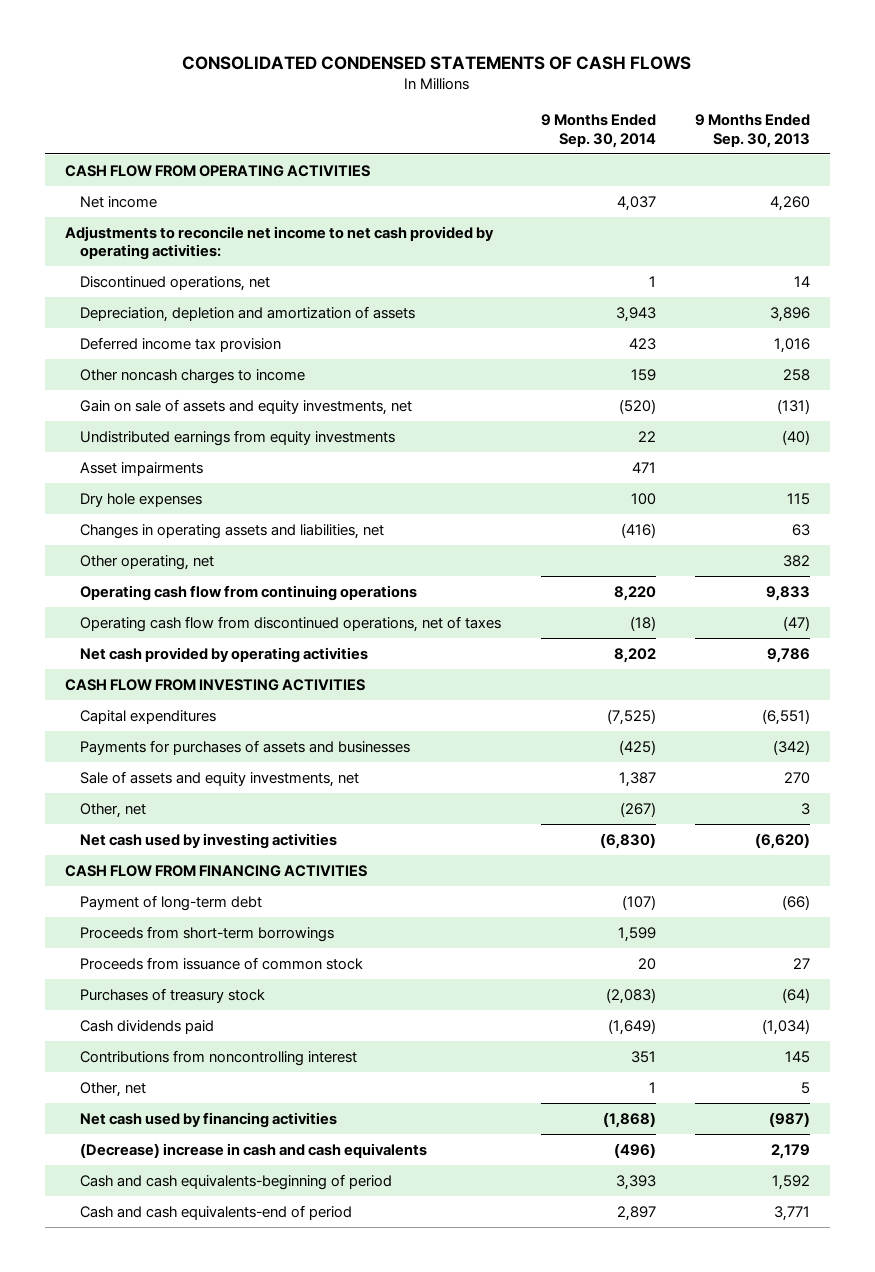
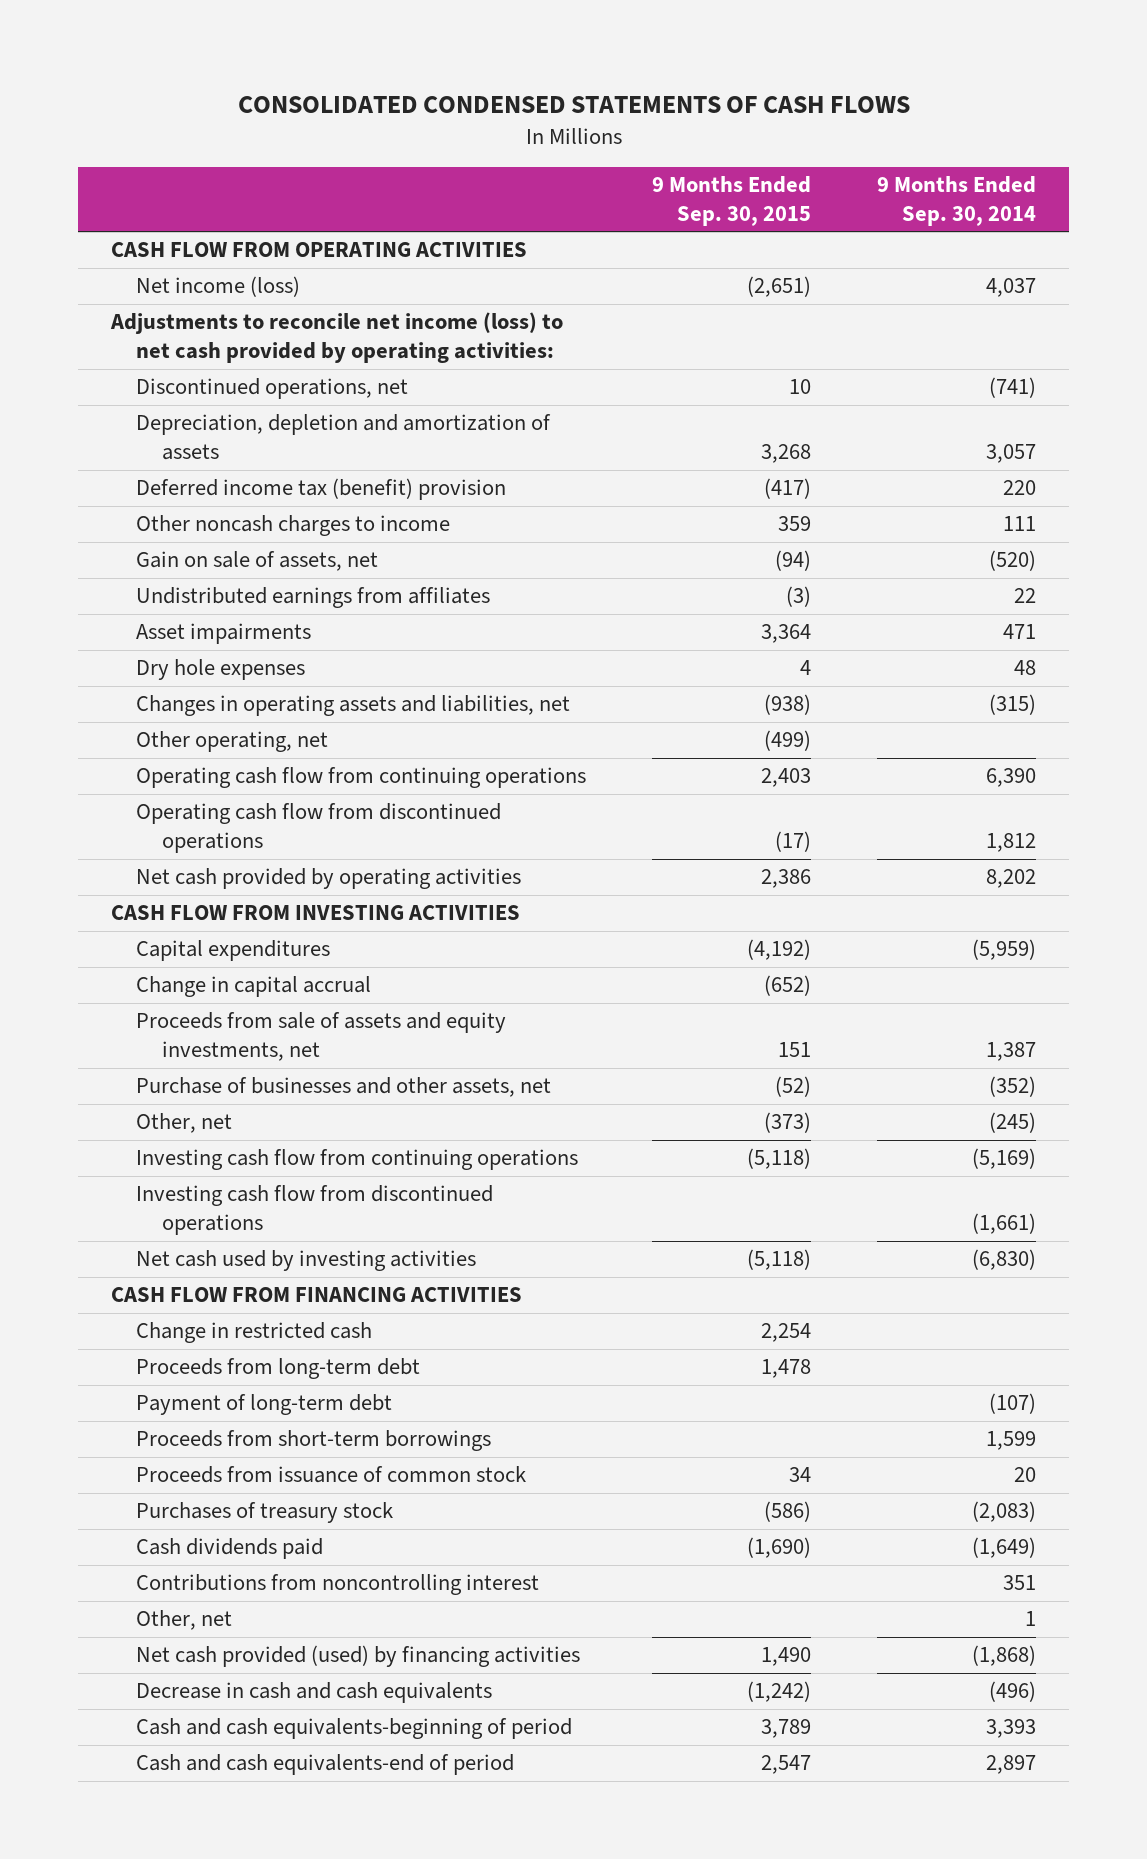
- | 9 Months Ended Sep. 30, 2014 | 9 Months Ended Sep. 30, 2013
+ | 9 Months Ended Sep. 30, 2015 | 9 Months Ended Sep. 30, 2014
- Net income | 4,037 | 4,260
- Adjustments to reconcile net income to net cash provided by operating activities:
- Discontinued operations, net | 1 | 14
- Depreciation, depletion and amortization of assets | 3,943 | 3,896
- Deferred income tax provision | 423 | 1,016
- Other noncash charges to income | 159 | 258
- Gain on sale of assets and equity investments, net | (520) | (131)
- Undistributed earnings from equity investments | 22 | (40)
+ Net income (loss) | (2,651) | 4,037
+ Adjustments to reconcile net income (loss) to net cash provided by operating activities:
+ Discontinued operations, net | 10 | (741)
+ Depreciation, depletion and amortization of assets | 3,268 | 3,057
+ Deferred income tax (benefit) provision | (417) | 220
+ Other noncash charges to income | 359 | 111
+ Gain on sale of assets, net | (94) | (520)
+ Undistributed earnings from affiliates | (3) | 22
- Dry hole expenses | 100 | 115
- Changes in operating assets and liabilities, net | (416) | 63
+ Dry hole expenses | 4 | 48
+ Changes in operating assets and liabilities, net | (938) | (315)
- Operating cash flow from continuing operations | 8,220 | 9,833
- Operating cash flow from discontinued operations, net of taxes | (18) | (47)
+ Operating cash flow from continuing operations | 2,403 | 6,390
+ Operating cash flow from discontinued operations | (17) | 1,812
- Capital expenditures | (7,525) | (6,551)
- Payments for purchases of assets and businesses | (425) | (342)
- Sale of assets and equity investments, net | 1,387 | 270
- Other, net | (267) | 3
+ Capital expenditures | (4,192) | (5,959)
+ Change in capital accrual | (652) |
+ Proceeds from sale of assets and equity investments, net | 151 | 1,387
+ Purchase of businesses and other assets, net | (52) | (352)
+ Other, net | (373) | (245)
+ Investing cash flow from continuing operations | (5,118) | (5,169)
+ Investing cash flow from discontinued operations | | (1,661)
+ Change in restricted cash | 2,254 |
+ Proceeds from long-term debt | 1,478 |
- Net cash used by financing activities | (1,868) | (987)
- (Decrease) increase in cash and cash equivalents | (496) | 2,179
+ Net cash provided (used) by financing activities | 1,490 | (1,868)
+ Decrease in cash and cash equivalents | (1,242) | (496)

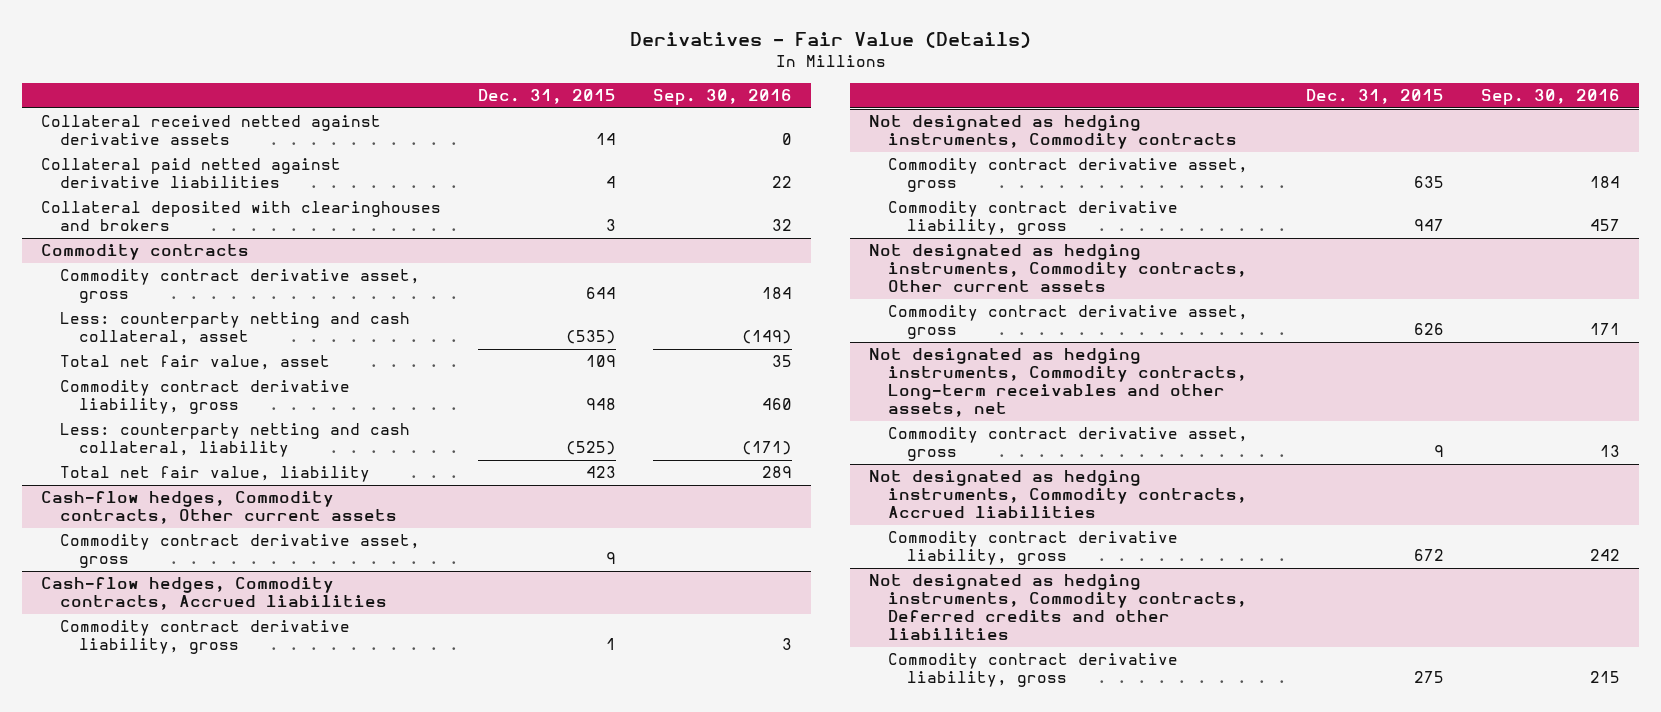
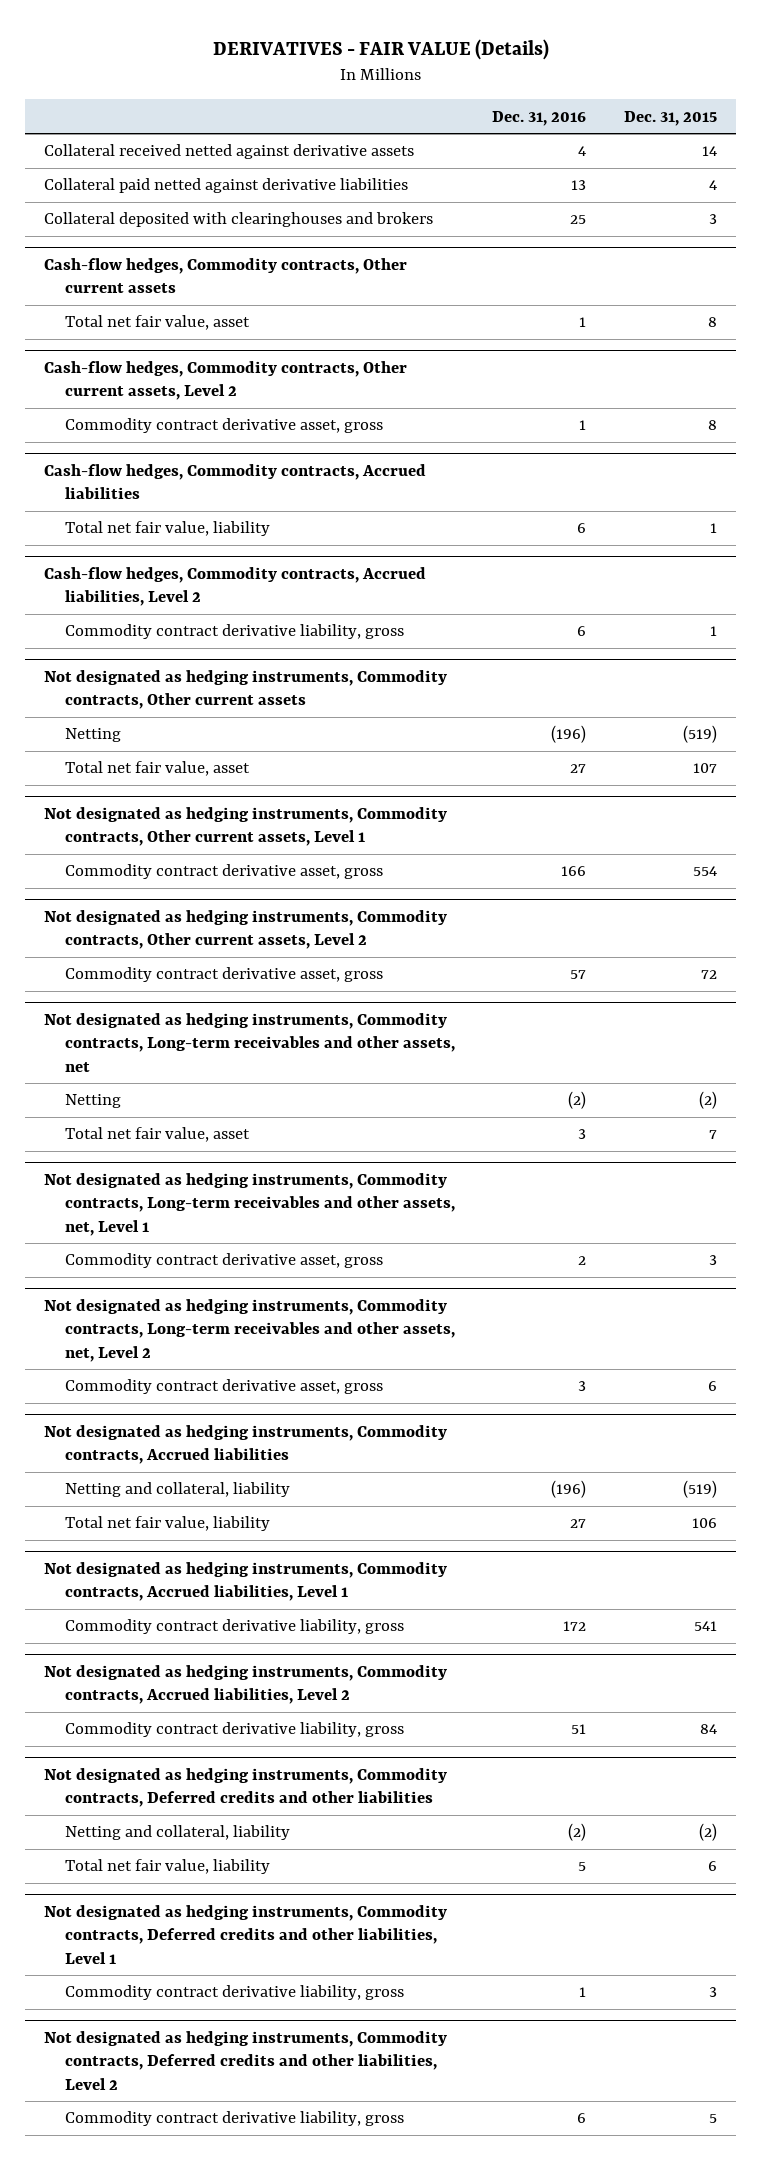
- Derivatives - Fair Value (Details)
+ DERIVATIVES - FAIR VALUE (Details)
- | Dec. 31, 2015 | Sep. 30, 2016
+ | Dec. 31, 2016 | Dec. 31, 2015
- Commodity contracts
- Commodity contract derivative asset, gross | 644 | 184
- Less: counterparty netting and cash collateral, asset | (535) | (149)
- Total net fair value, asset | 109 | 35
- Commodity contract derivative liability, gross | 948 | 460
- Less: counterparty netting and cash collateral, liability | (525) | (171)
- Total net fair value, liability | 423 | 289
@ Cash-flow hedges, Commodity contracts, Other current assets
- Commodity contract derivative asset, gross | 9 |
+ Total net fair value, asset | 1 | 8
+ Cash-flow hedges, Commodity contracts, Other current assets, Level 2
+ Commodity contract derivative asset, gross | 1 | 8
@ Cash-flow hedges, Commodity contracts, Accrued liabilities
+ Total net fair value, liability | 6 | 1
+ Cash-flow hedges, Commodity contracts, Accrued liabilities, Level 2
- Not designated as hedging instruments, Commodity contracts
- Commodity contract derivative asset, gross | 635 | 184
- Commodity contract derivative liability, gross | 947 | 457
@ Not designated as hedging instruments, Commodity contracts, Other current assets
- Commodity contract derivative asset, gross | 626 | 171
+ Netting | (196) | (519)
+ Total net fair value, asset | 27 | 107
+ Not designated as hedging instruments, Commodity contracts, Other current assets, Level 1
+ Commodity contract derivative asset, gross | 166 | 554
+ Not designated as hedging instruments, Commodity contracts, Other current assets, Level 2
+ Commodity contract derivative asset, gross | 57 | 72
@ Not designated as hedging instruments, Commodity contracts, Long-term receivables and other assets, net
- Commodity contract derivative asset, gross | 9 | 13
+ Netting | (2) | (2)
+ Total net fair value, asset | 3 | 7
+ Not designated as hedging instruments, Commodity contracts, Long-term receivables and other assets, net, Level 1
+ Commodity contract derivative asset, gross | 2 | 3
+ Not designated as hedging instruments, Commodity contracts, Long-term receivables and other assets, net, Level 2
+ Commodity contract derivative asset, gross | 3 | 6
@ Not designated as hedging instruments, Commodity contracts, Accrued liabilities
- Commodity contract derivative liability, gross | 672 | 242
+ Netting and collateral, liability | (196) | (519)
+ Total net fair value, liability | 27 | 106
+ Not designated as hedging instruments, Commodity contracts, Accrued liabilities, Level 1
+ Commodity contract derivative liability, gross | 172 | 541
+ Not designated as hedging instruments, Commodity contracts, Accrued liabilities, Level 2
+ Commodity contract derivative liability, gross | 51 | 84
@ Not designated as hedging instruments, Commodity contracts, Deferred credits and other liabilities
- Commodity contract derivative liability, gross | 275 | 215
+ Netting and collateral, liability | (2) | (2)
+ Total net fair value, liability | 5 | 6
+ Not designated as hedging instruments, Commodity contracts, Deferred credits and other liabilities, Level 1
+ Commodity contract derivative liability, gross | 1 | 3
+ Not designated as hedging instruments, Commodity contracts, Deferred credits and other liabilities, Level 2
+ Commodity contract derivative liability, gross | 6 | 5

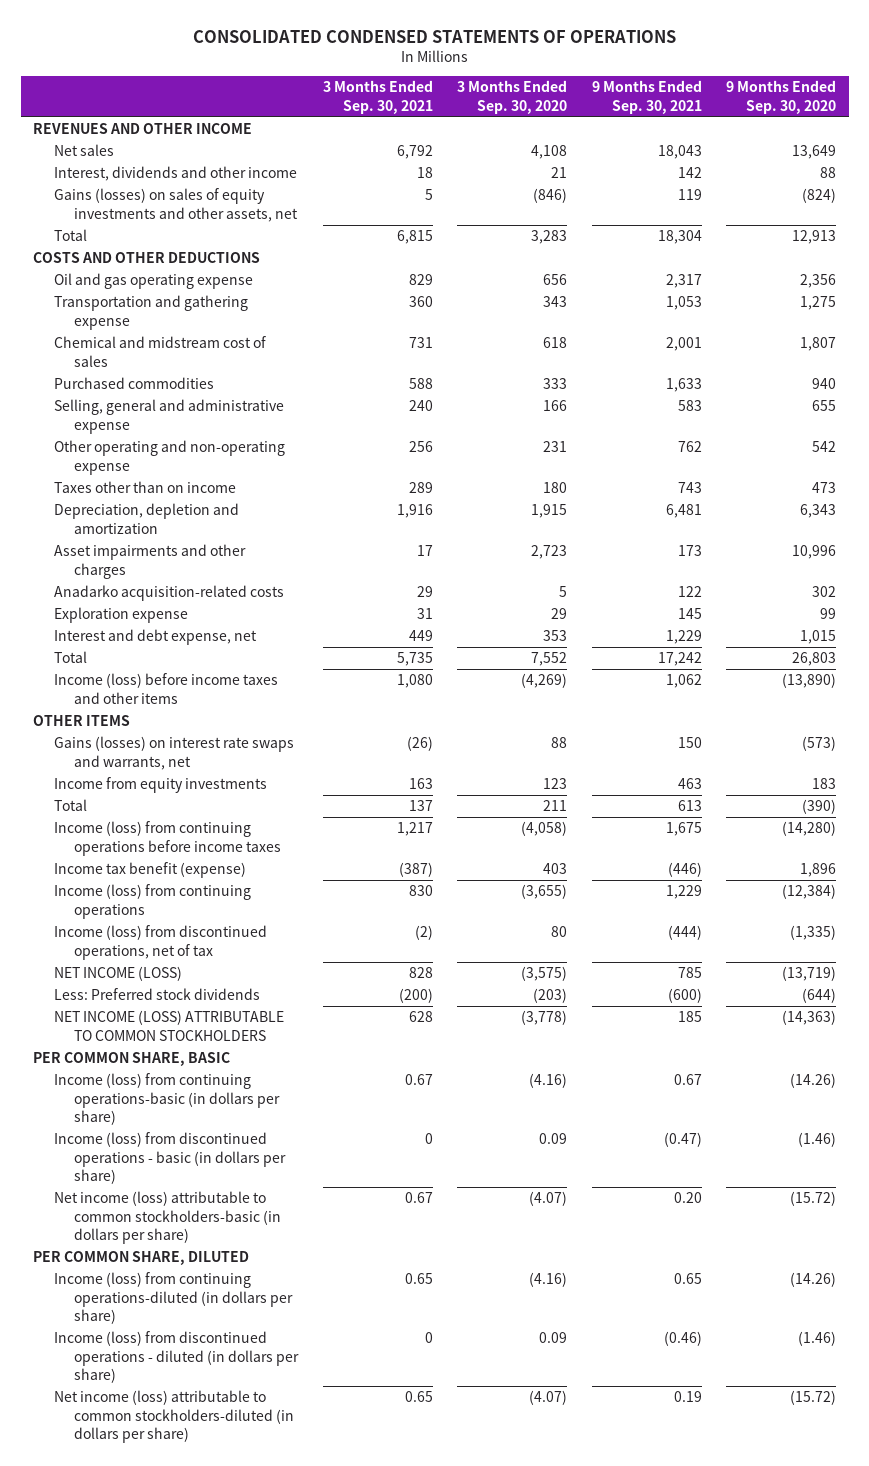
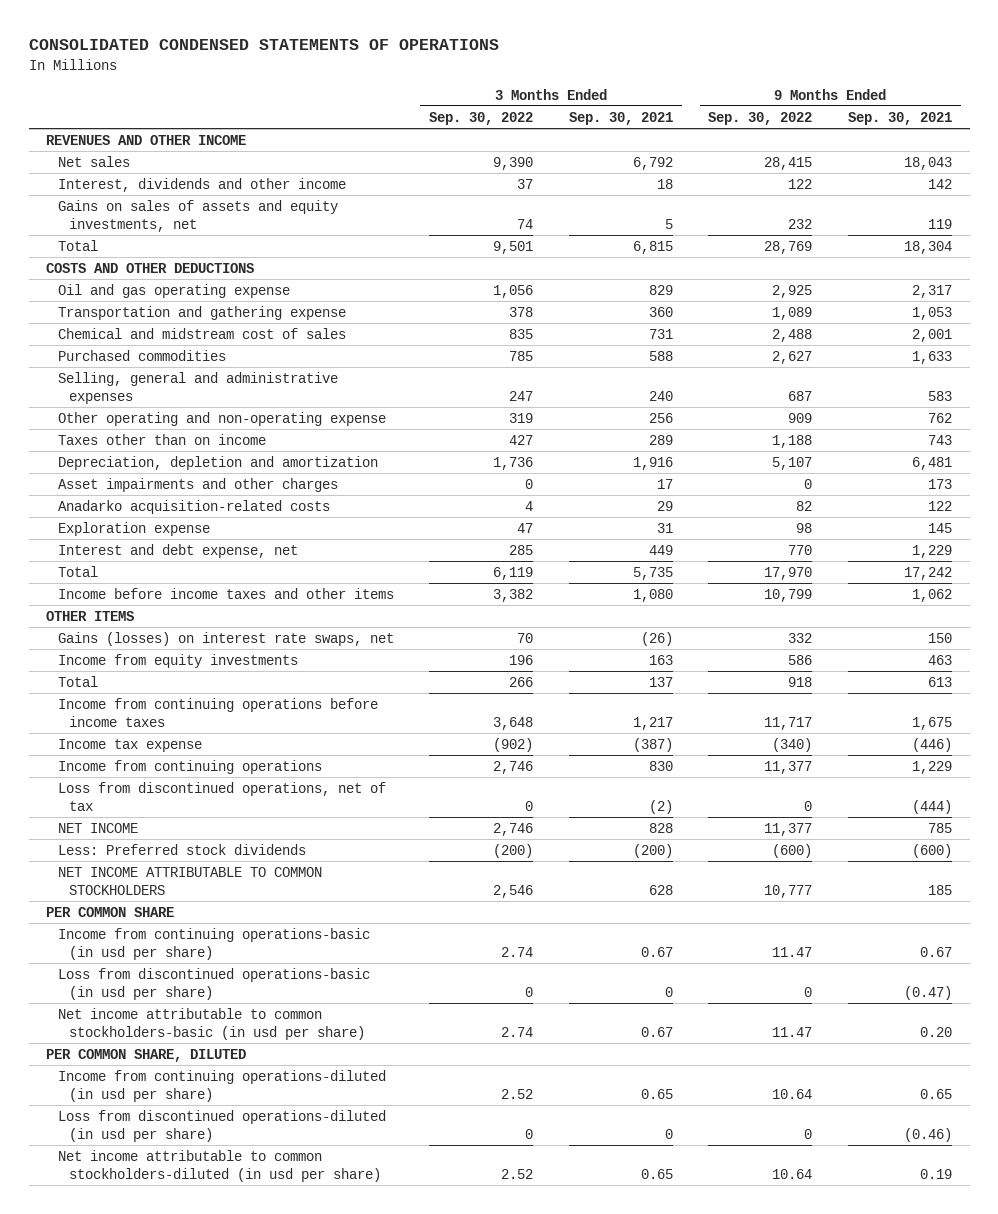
- | 3 Months Ended Sep. 30, 2021 | 3 Months Ended Sep. 30, 2020 | 9 Months Ended Sep. 30, 2021 | 9 Months Ended Sep. 30, 2020
+ | 3 Months Ended Sep. 30, 2022 | 3 Months Ended Sep. 30, 2021 | 9 Months Ended Sep. 30, 2022 | 9 Months Ended Sep. 30, 2021
- Gains (losses) on sales of equity investments and other assets, net | 5 | (846) | 119 | (824)
+ Gains on sales of assets and equity investments, net | 74 | 5 | 232 | 119
- Selling, general and administrative expense | 240 | 166 | 583 | 655
+ Selling, general and administrative expenses | 247 | 240 | 687 | 583
- Income (loss) before income taxes and other items | 1,080 | (4,269) | 1,062 | (13,890)
+ Income before income taxes and other items | 3,382 | 1,080 | 10,799 | 1,062
- Gains (losses) on interest rate swaps and warrants, net | (26) | 88 | 150 | (573)
+ Gains (losses) on interest rate swaps, net | 70 | (26) | 332 | 150
- Income (loss) from continuing operations before income taxes | 1,217 | (4,058) | 1,675 | (14,280)
- Income tax benefit (expense) | (387) | 403 | (446) | 1,896
- Income (loss) from continuing operations | 830 | (3,655) | 1,229 | (12,384)
- Income (loss) from discontinued operations, net of tax | (2) | 80 | (444) | (1,335)
- NET INCOME (LOSS) | 828 | (3,575) | 785 | (13,719)
+ Income from continuing operations before income taxes | 3,648 | 1,217 | 11,717 | 1,675
+ Income tax expense | (902) | (387) | (340) | (446)
+ Income from continuing operations | 2,746 | 830 | 11,377 | 1,229
+ Loss from discontinued operations, net of tax | 0 | (2) | 0 | (444)
+ NET INCOME | 2,746 | 828 | 11,377 | 785
- NET INCOME (LOSS) ATTRIBUTABLE TO COMMON STOCKHOLDERS | 628 | (3,778) | 185 | (14,363)
- PER COMMON SHARE, BASIC
- Income (loss) from continuing operations-basic (in dollars per share) | 0.67 | (4.16) | 0.67 | (14.26)
- Income (loss) from discontinued operations - basic (in dollars per share) | 0 | 0.09 | (0.47) | (1.46)
- Net income (loss) attributable to common stockholders-basic (in dollars per share) | 0.67 | (4.07) | 0.20 | (15.72)
+ NET INCOME ATTRIBUTABLE TO COMMON STOCKHOLDERS | 2,546 | 628 | 10,777 | 185
+ PER COMMON SHARE
+ Income from continuing operations-basic (in usd per share) | 2.74 | 0.67 | 11.47 | 0.67
+ Loss from discontinued operations-basic (in usd per share) | 0 | 0 | 0 | (0.47)
+ Net income attributable to common stockholders-basic (in usd per share) | 2.74 | 0.67 | 11.47 | 0.20
- Income (loss) from continuing operations-diluted (in dollars per share) | 0.65 | (4.16) | 0.65 | (14.26)
- Income (loss) from discontinued operations - diluted (in dollars per share) | 0 | 0.09 | (0.46) | (1.46)
- Net income (loss) attributable to common stockholders-diluted (in dollars per share) | 0.65 | (4.07) | 0.19 | (15.72)
+ Income from continuing operations-diluted (in usd per share) | 2.52 | 0.65 | 10.64 | 0.65
+ Loss from discontinued operations-diluted (in usd per share) | 0 | 0 | 0 | (0.46)
+ Net income attributable to common stockholders-diluted (in usd per share) | 2.52 | 0.65 | 10.64 | 0.19

